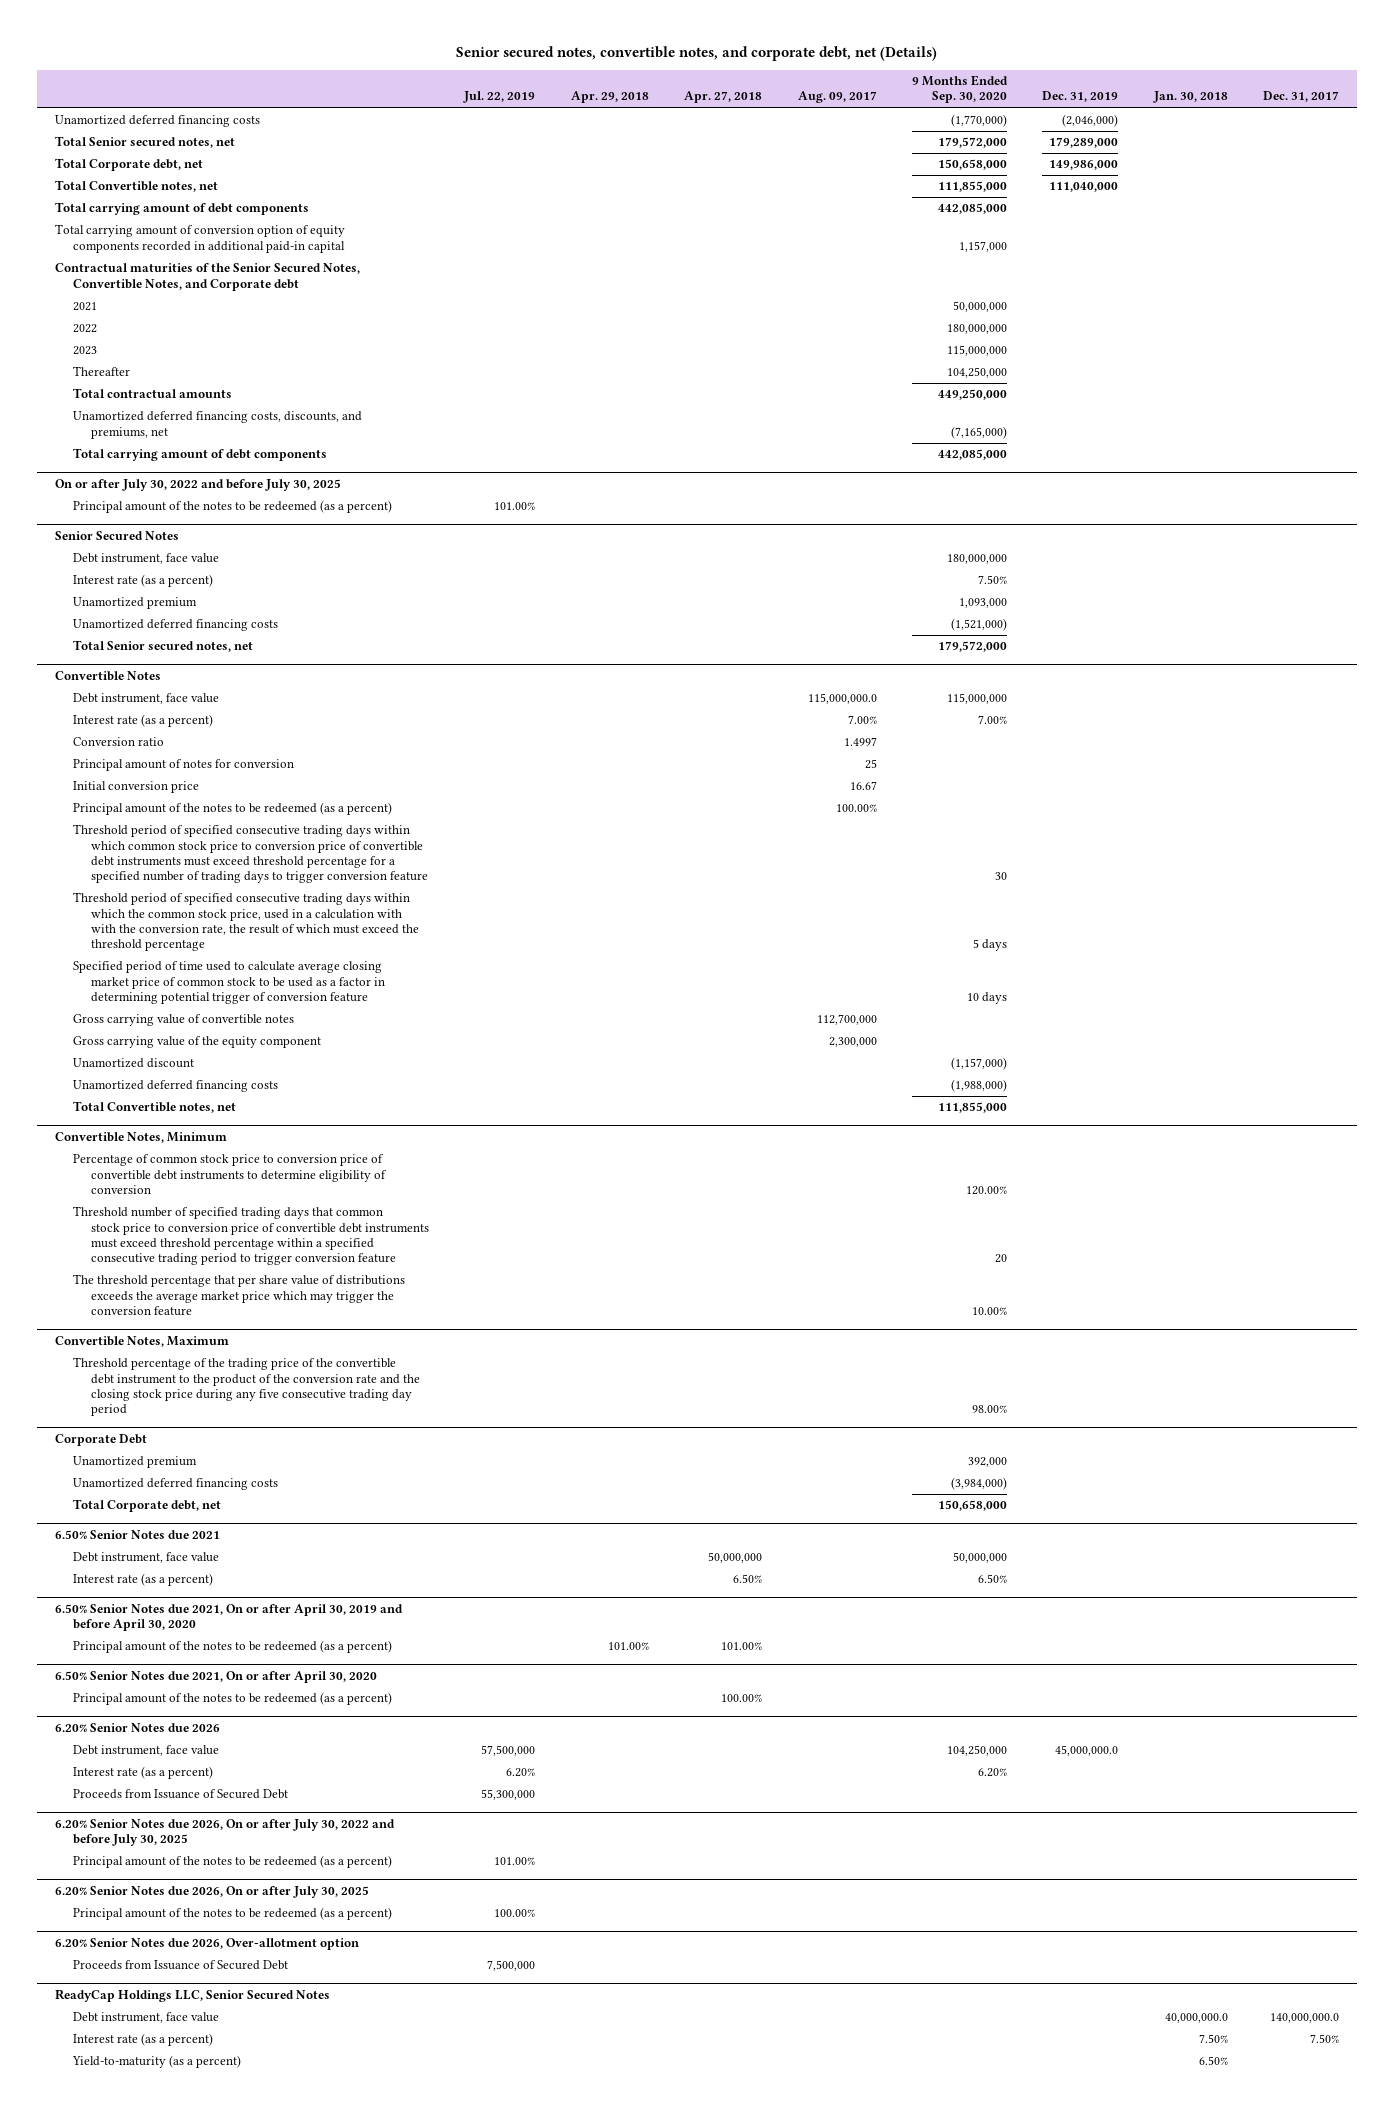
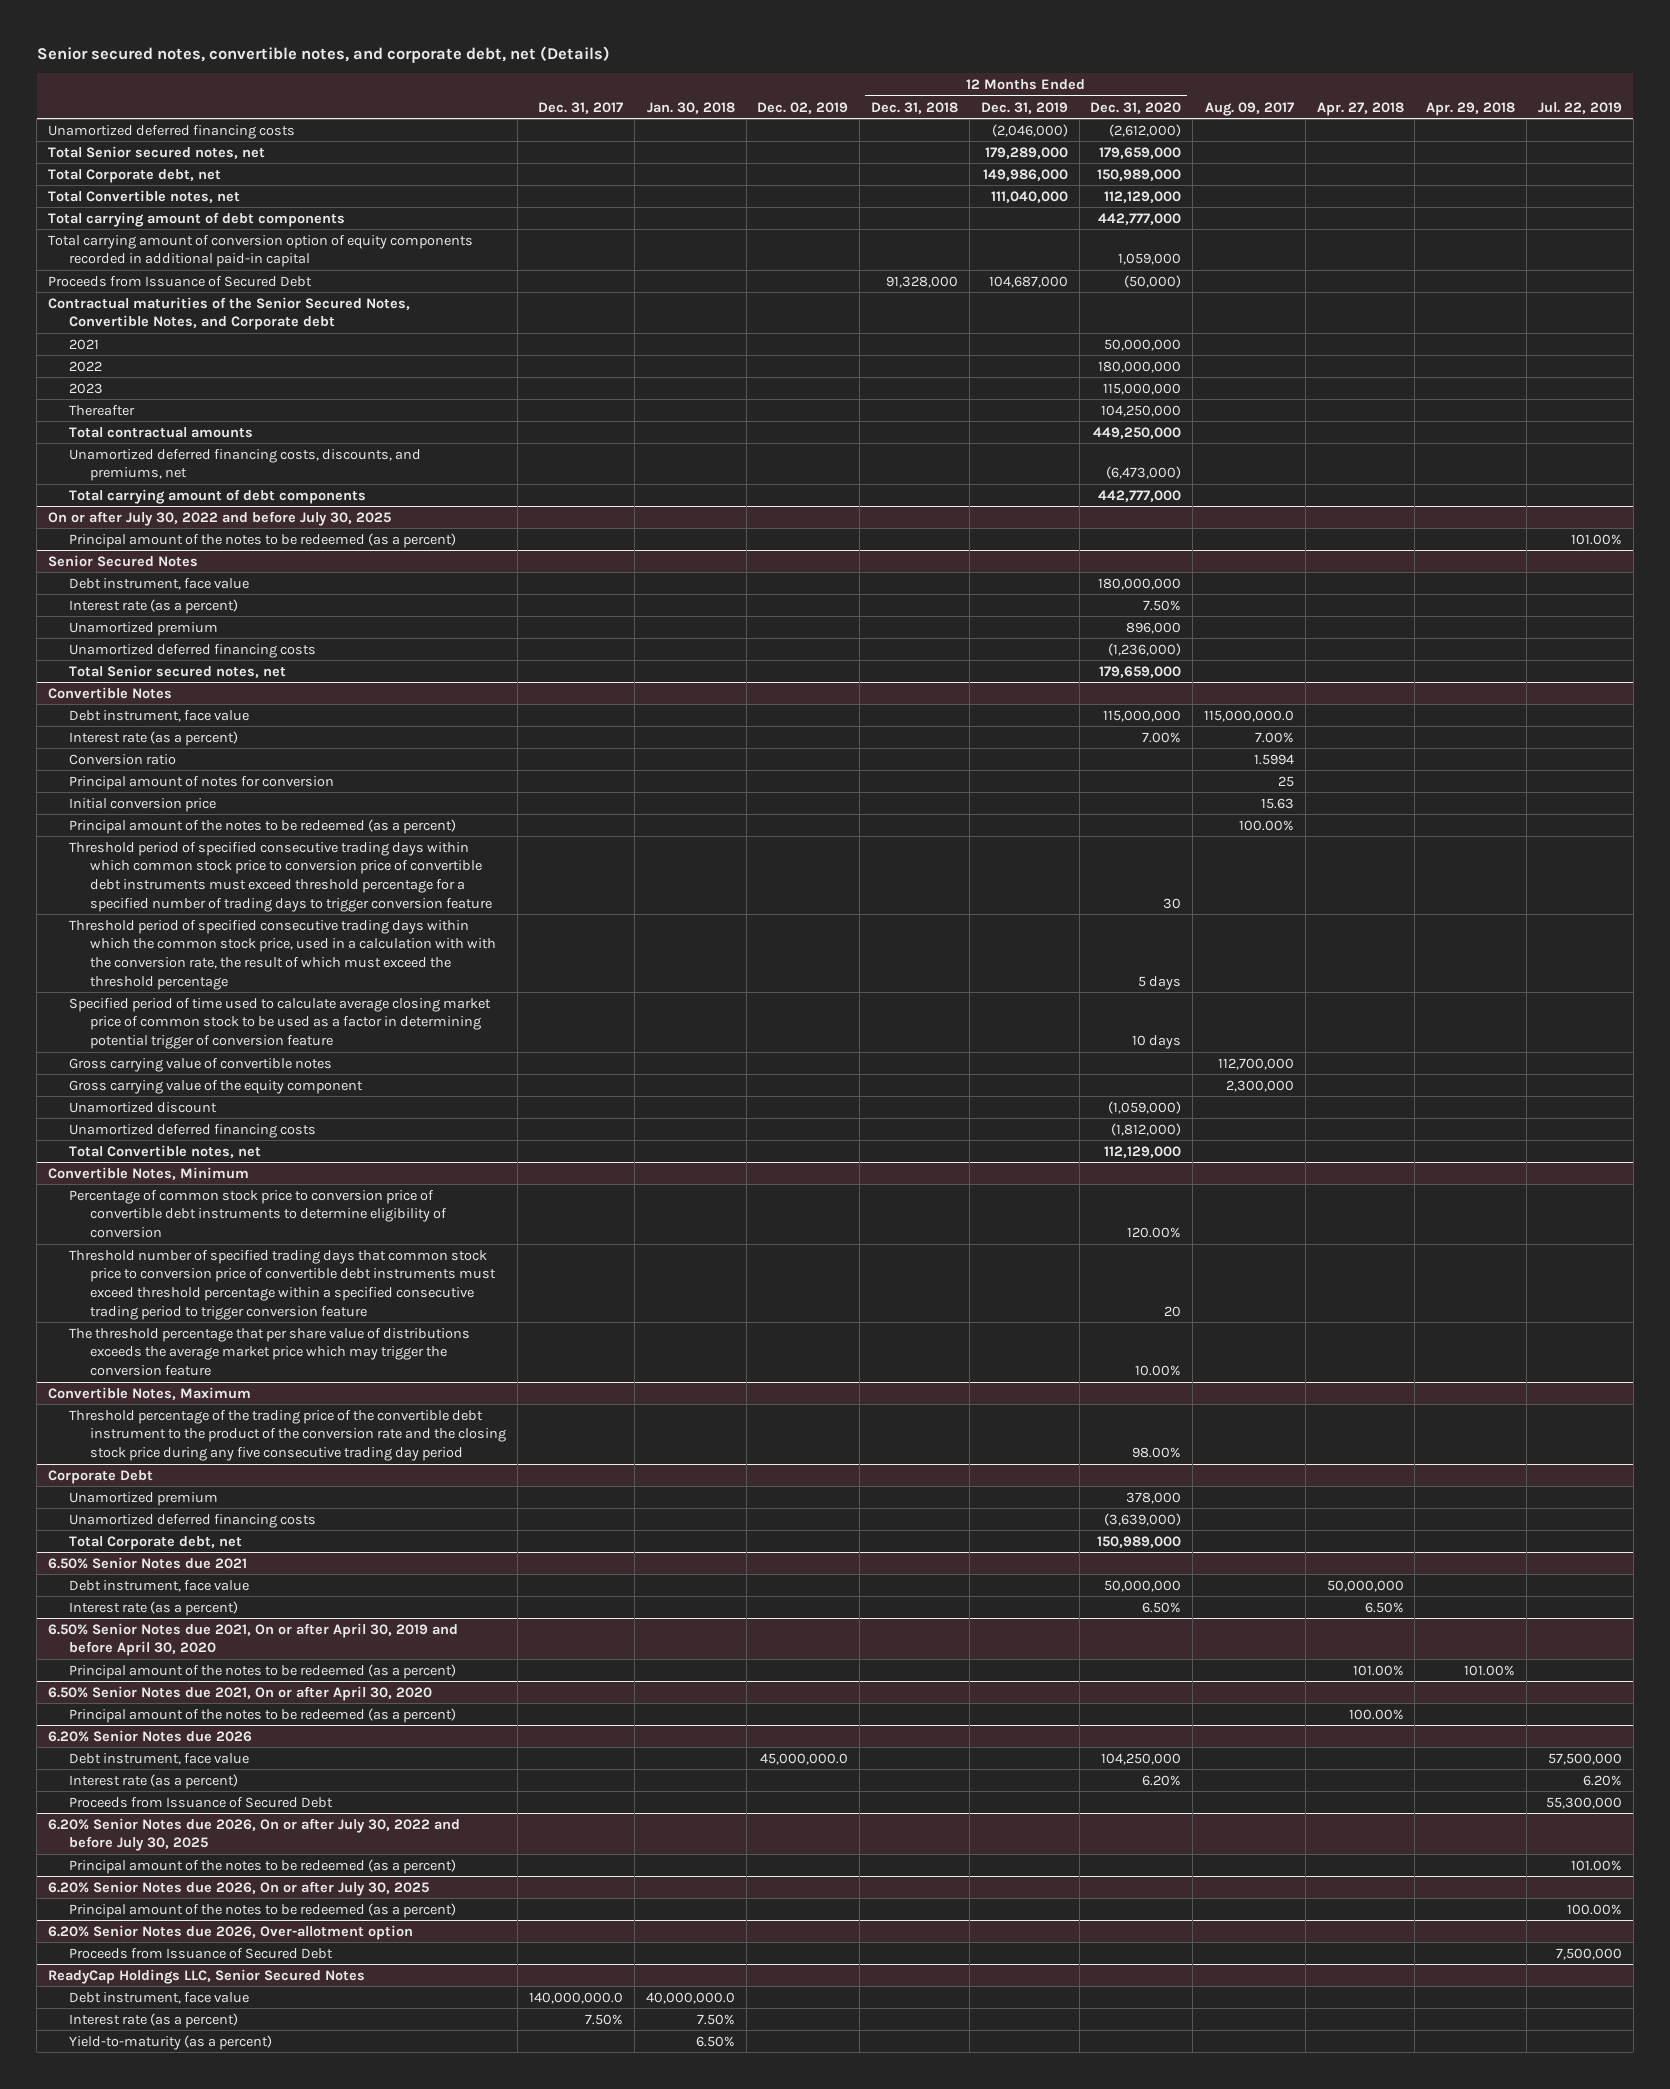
- | Jul. 22, 2019 | Apr. 29, 2018 | Apr. 27, 2018 | Aug. 09, 2017 | 9 Months Ended Sep. 30, 2020 | Dec. 31, 2019 | Jan. 30, 2018 | Dec. 31, 2017
+ | Dec. 31, 2017 | Jan. 30, 2018 | Dec. 02, 2019 | 12 Months Ended Dec. 31, 2018 | 12 Months Ended Dec. 31, 2019 | 12 Months Ended Dec. 31, 2020 | Aug. 09, 2017 | Apr. 27, 2018 | Apr. 29, 2018 | Jul. 22, 2019
+ Proceeds from Issuance of Secured Debt | | | | 91,328,000 | 104,687,000 | (50,000) | | | |
@ Convertible Notes
- Conversion ratio | | | | 1.4997 | | | |
+ Conversion ratio | | | | | | | 1.5994 | | |
- Initial conversion price | | | | 16.67 | | | |
+ Initial conversion price | | | | | | | 15.63 | | |

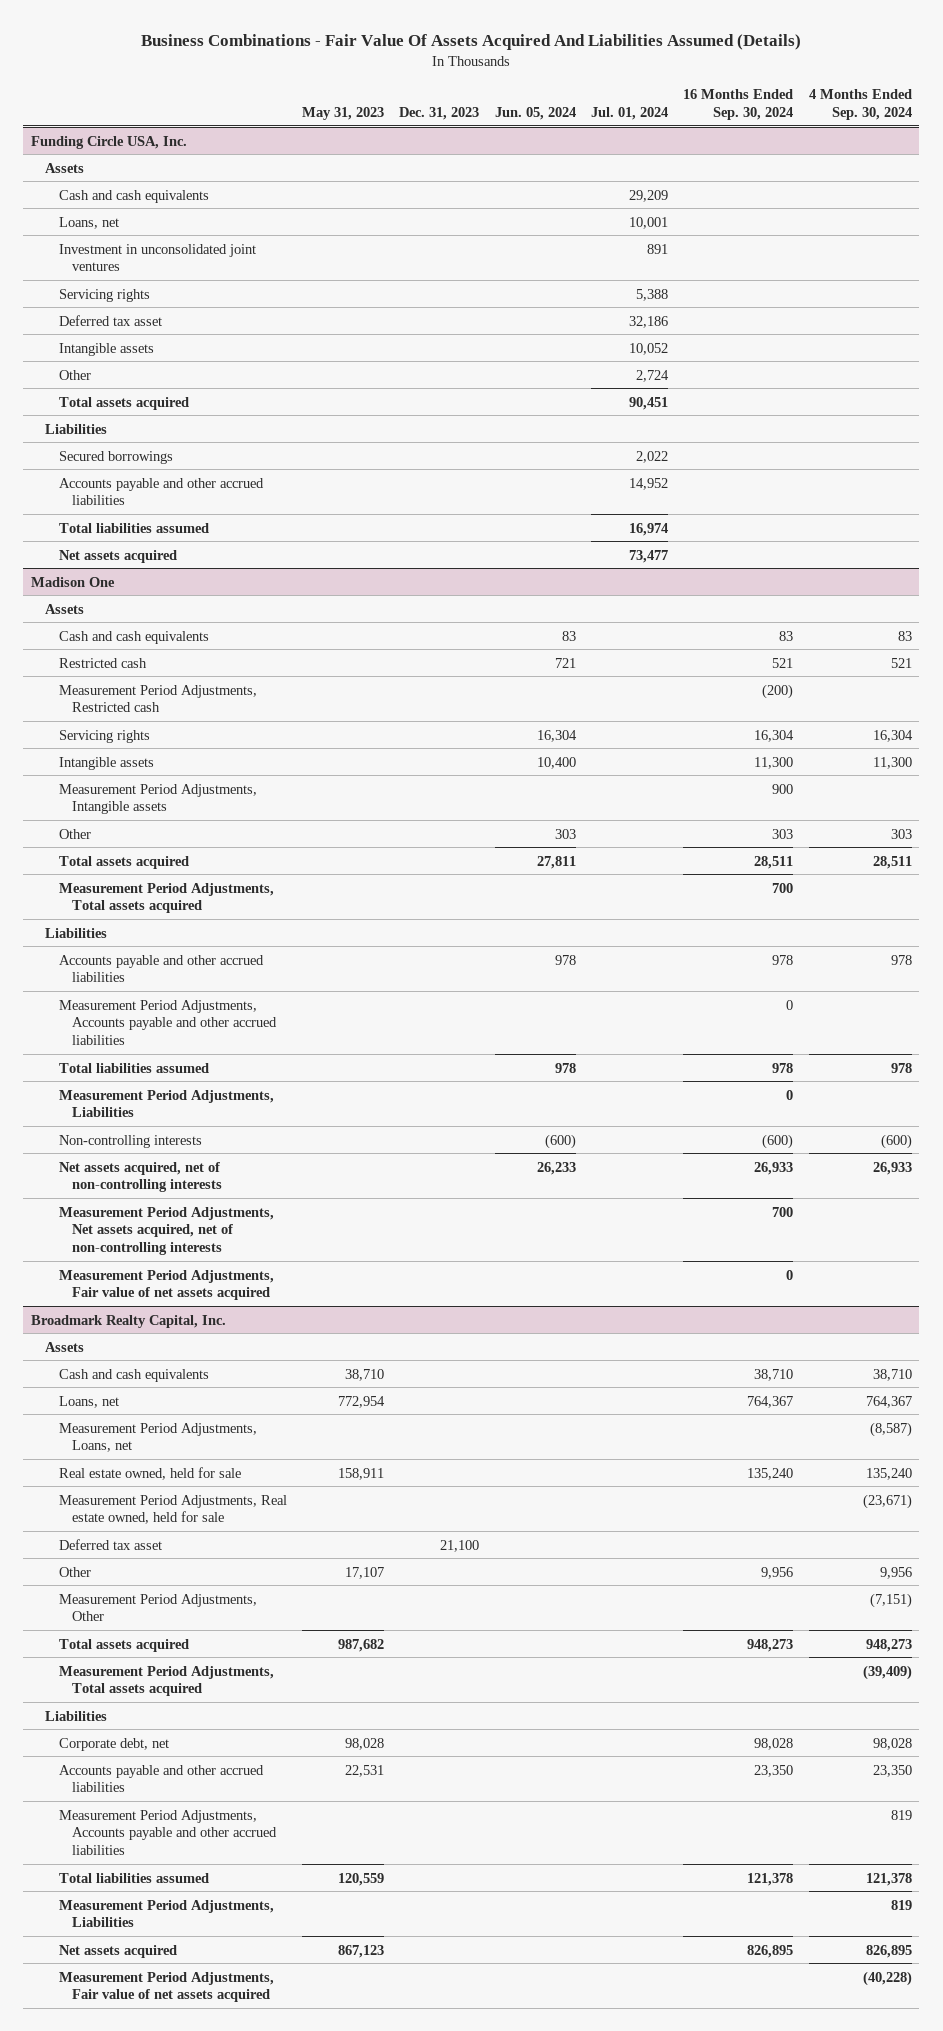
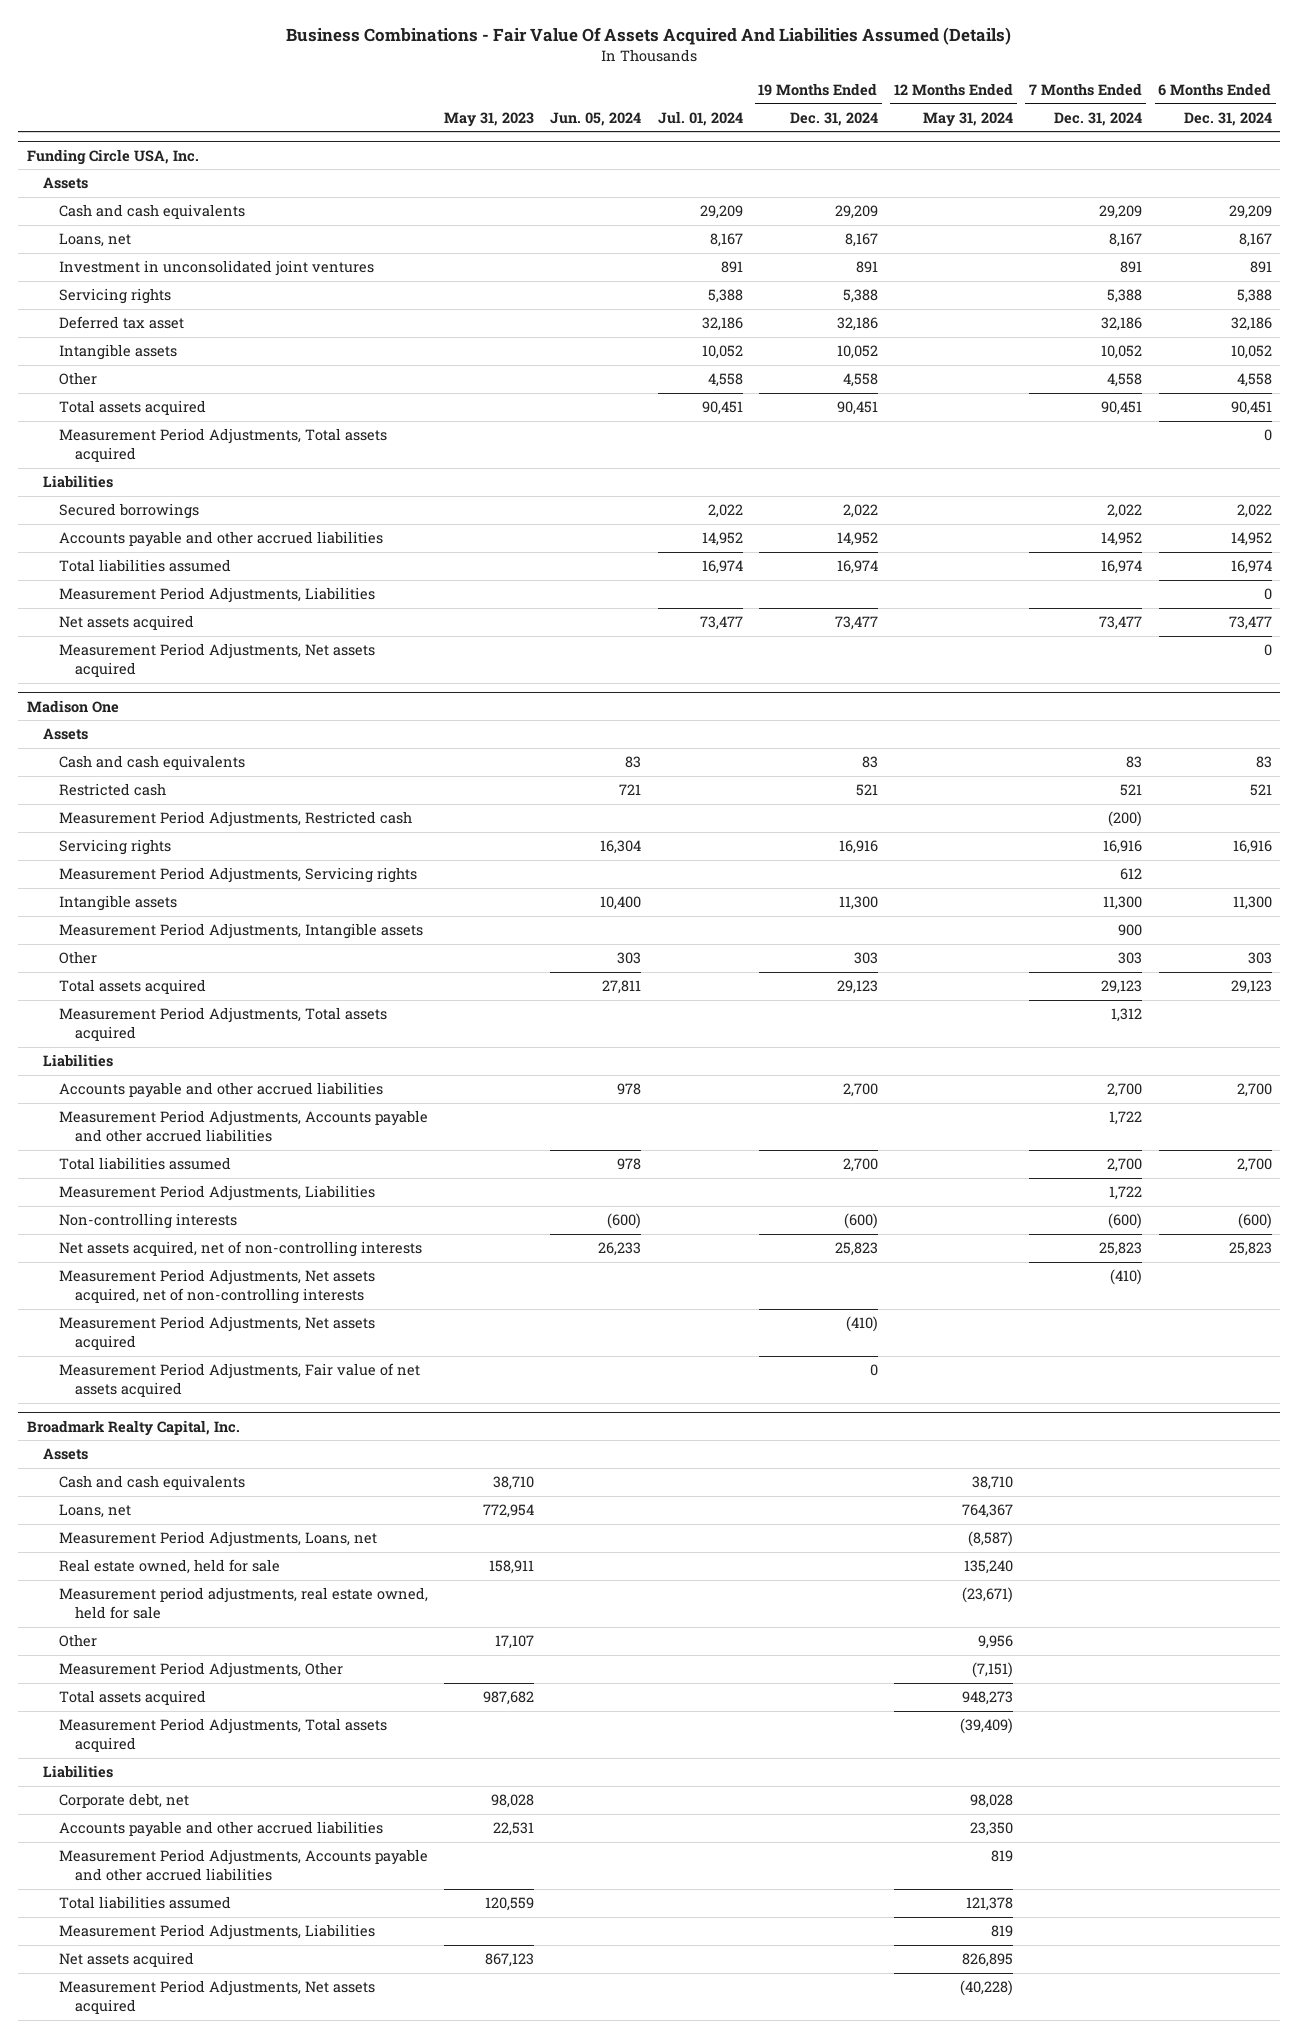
- | May 31, 2023 | Dec. 31, 2023 | Jun. 05, 2024 | Jul. 01, 2024 | 16 Months Ended Sep. 30, 2024 | 4 Months Ended Sep. 30, 2024
+ | May 31, 2023 | Jun. 05, 2024 | Jul. 01, 2024 | 19 Months Ended Dec. 31, 2024 | 12 Months Ended May 31, 2024 | 7 Months Ended Dec. 31, 2024 | 6 Months Ended Dec. 31, 2024
@ Funding Circle USA, Inc.
- Loans, net | | | | 10,001 | |
+ Loans, net | | | 8,167 | 8,167 | | 8,167 | 8,167
- Other | | | | 2,724 | |
+ Other | | | 4,558 | 4,558 | | 4,558 | 4,558
+ Measurement Period Adjustments, Total assets acquired | | | | | | | 0
+ Measurement Period Adjustments, Liabilities | | | | | | | 0
+ Measurement Period Adjustments, Net assets acquired | | | | | | | 0
@ Madison One
+ Measurement Period Adjustments, Servicing rights | | | | | | 612 |
+ Measurement Period Adjustments, Net assets acquired | | | | (410) | | |
@ Broadmark Realty Capital, Inc.
- Measurement Period Adjustments, Real estate owned, held for sale | | | | | | (23,671)
- Deferred tax asset | | 21,100 | | | |
+ Measurement period adjustments, real estate owned, held for sale | | | | | (23,671) | |
- Measurement Period Adjustments, Fair value of net assets acquired | | | | | | (40,228)
+ Measurement Period Adjustments, Net assets acquired | | | | | (40,228) | |

